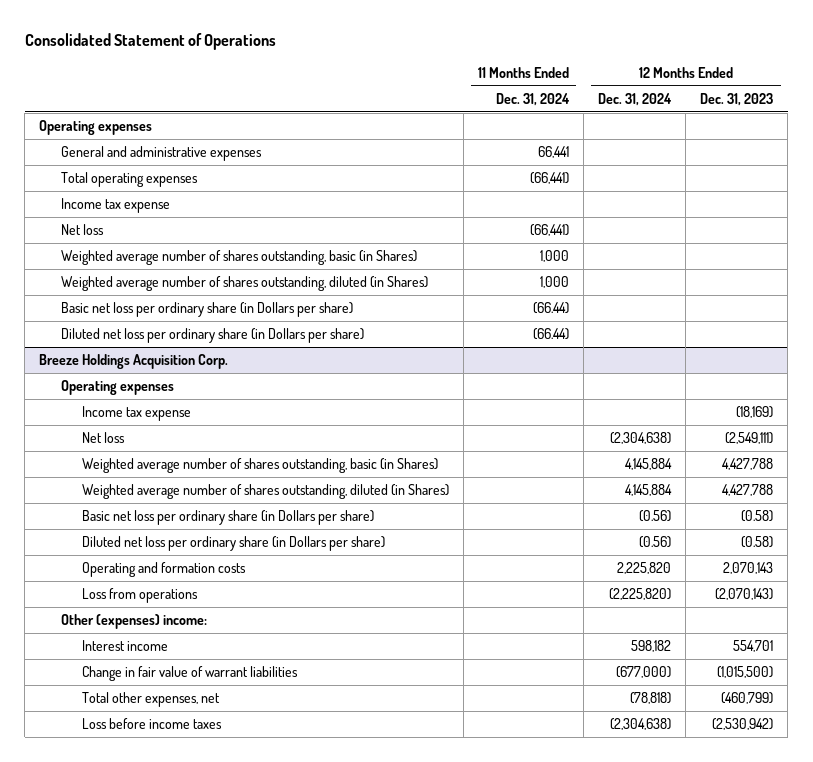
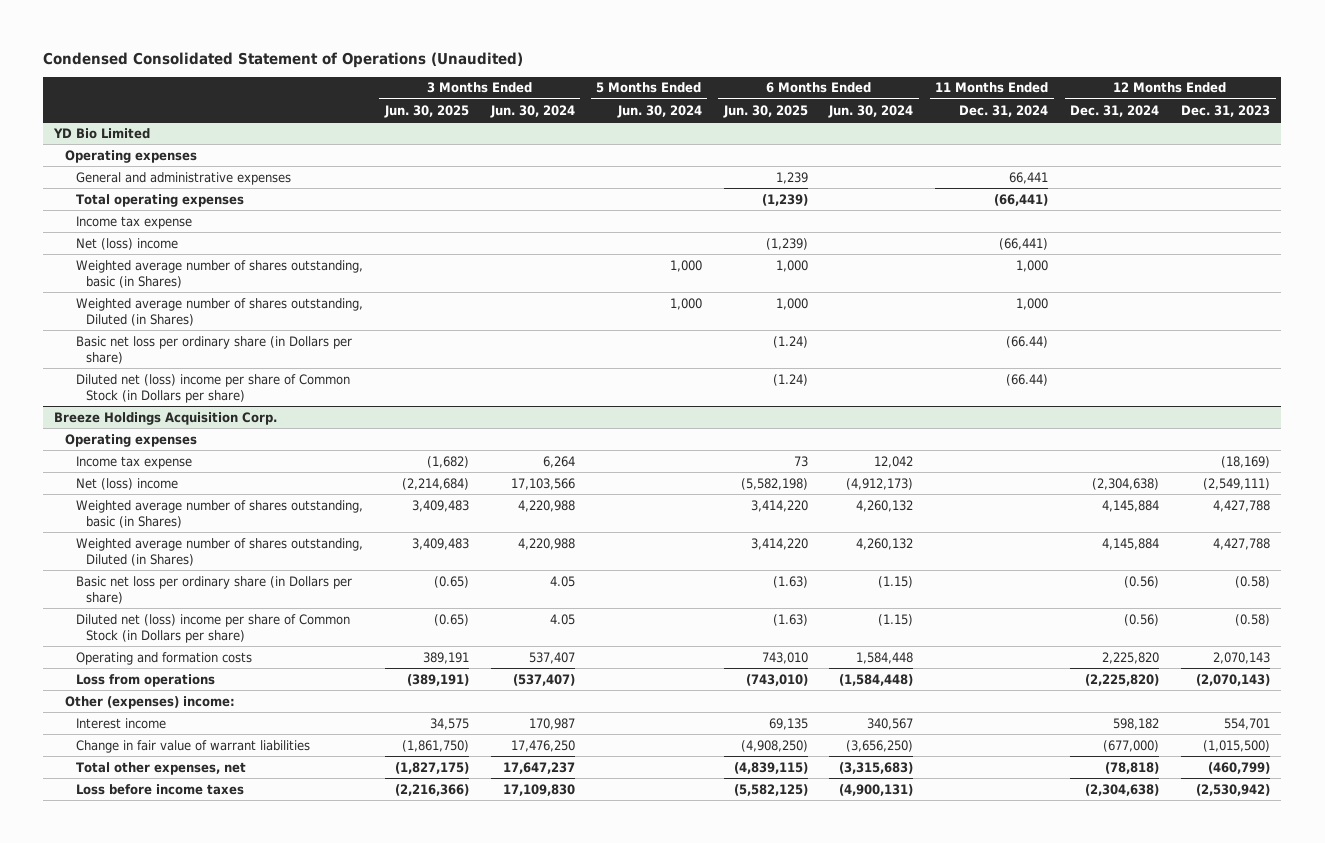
- Consolidated Statement of Operations
+ Condensed Consolidated Statement of Operations (Unaudited)
- | 11 Months Ended Dec. 31, 2024 | 12 Months Ended Dec. 31, 2024 | 12 Months Ended Dec. 31, 2023
+ | 3 Months Ended Jun. 30, 2025 | 3 Months Ended Jun. 30, 2024 | 5 Months Ended Jun. 30, 2024 | 6 Months Ended Jun. 30, 2025 | 6 Months Ended Jun. 30, 2024 | 11 Months Ended Dec. 31, 2024 | 12 Months Ended Dec. 31, 2024 | 12 Months Ended Dec. 31, 2023
+ YD Bio Limited
- Net loss | (66,441) | |
+ Net (loss) income | | | | (1,239) | | (66,441) | |
- Weighted average number of shares outstanding, diluted (in Shares) | 1,000 | |
+ Weighted average number of shares outstanding, Diluted (in Shares) | | | 1,000 | 1,000 | | 1,000 | |
- Diluted net loss per ordinary share (in Dollars per share) | (66.44) | |
+ Diluted net (loss) income per share of Common Stock (in Dollars per share) | | | | (1.24) | | (66.44) | |
@ Breeze Holdings Acquisition Corp.
- Net loss | | (2,304,638) | (2,549,111)
+ Net (loss) income | (2,214,684) | 17,103,566 | | (5,582,198) | (4,912,173) | | (2,304,638) | (2,549,111)
- Weighted average number of shares outstanding, diluted (in Shares) | | 4,145,884 | 4,427,788
+ Weighted average number of shares outstanding, Diluted (in Shares) | 3,409,483 | 4,220,988 | | 3,414,220 | 4,260,132 | | 4,145,884 | 4,427,788
- Diluted net loss per ordinary share (in Dollars per share) | | (0.56) | (0.58)
+ Diluted net (loss) income per share of Common Stock (in Dollars per share) | (0.65) | 4.05 | | (1.63) | (1.15) | | (0.56) | (0.58)

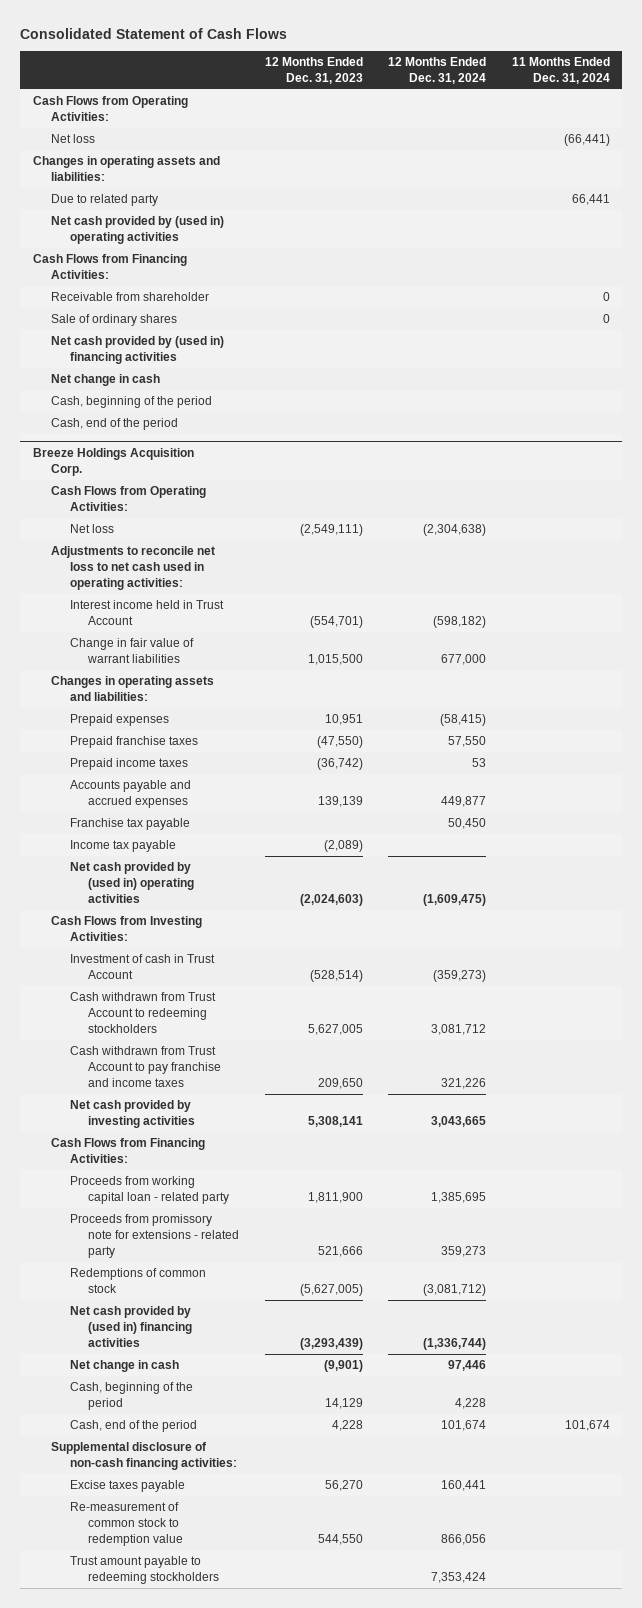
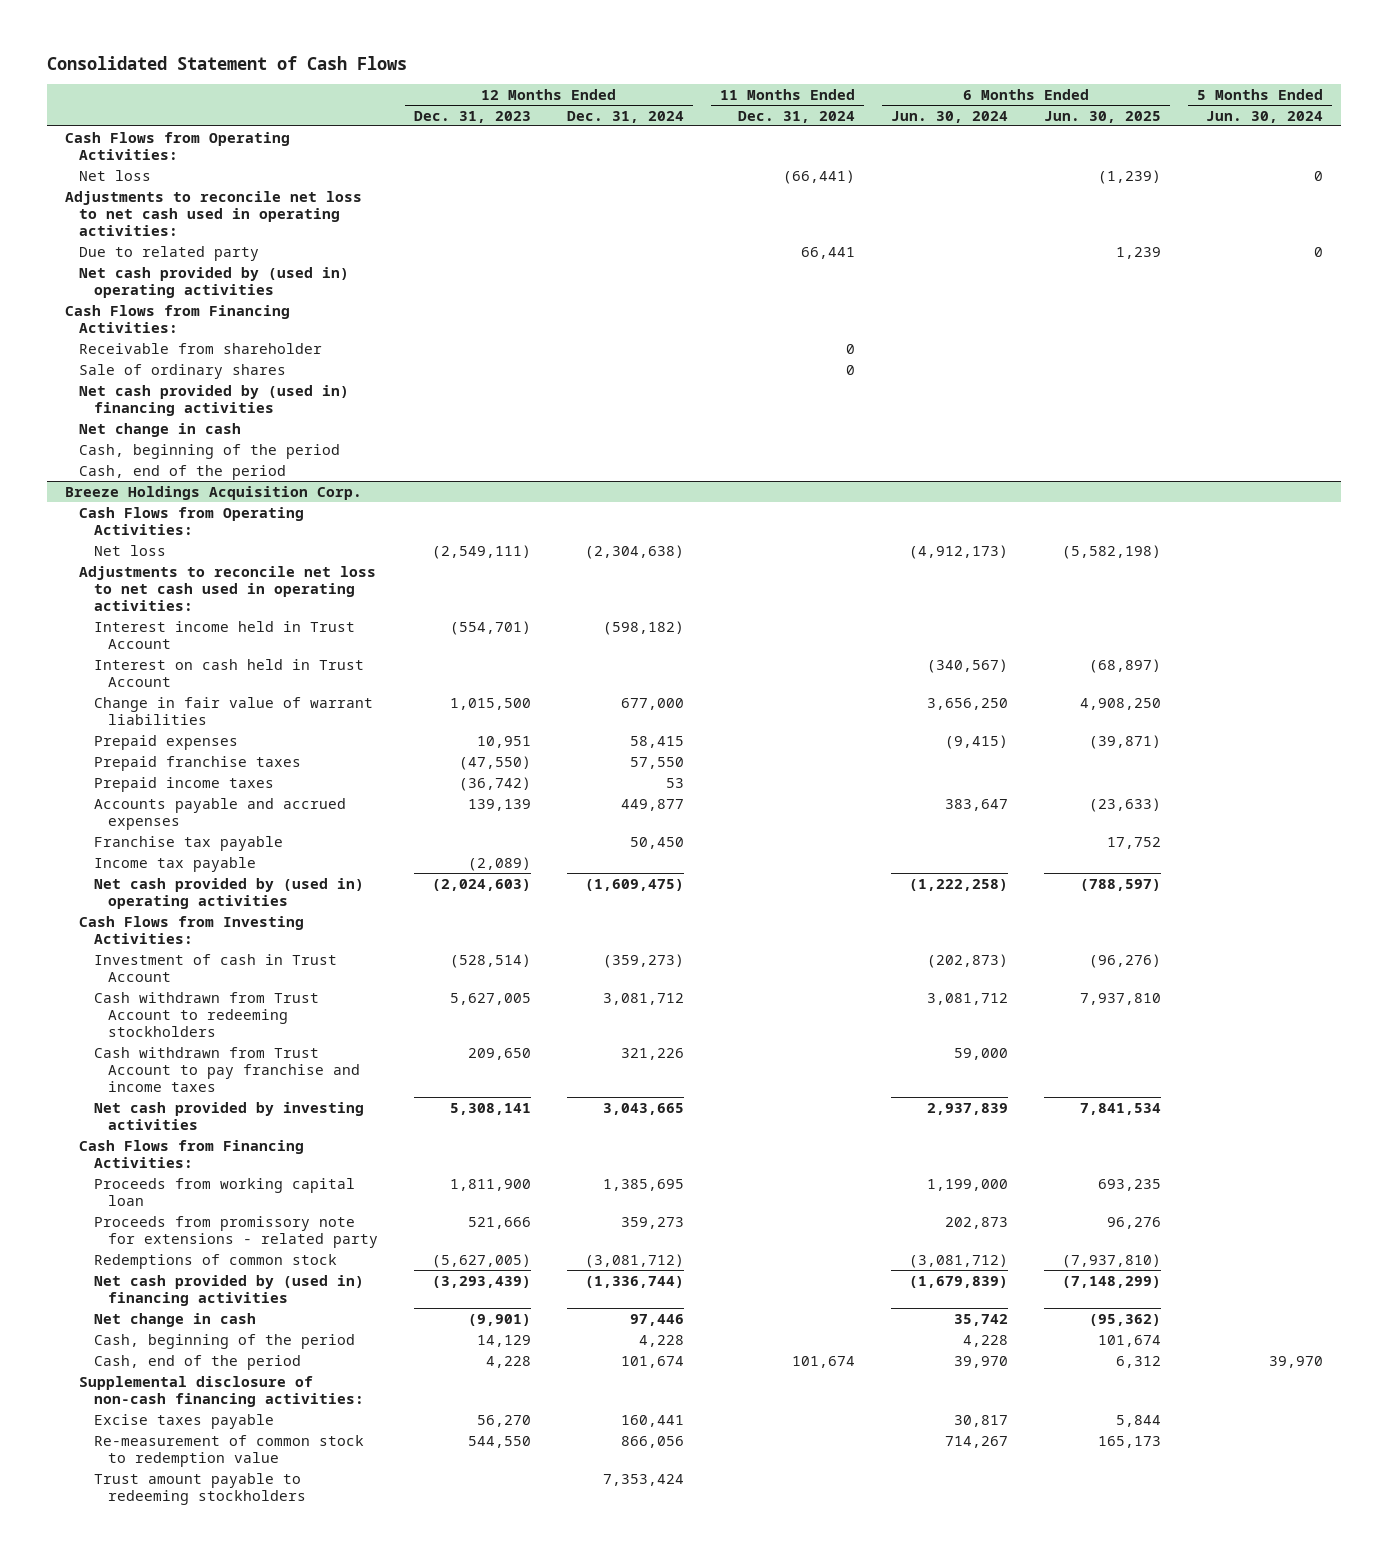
- | 12 Months Ended Dec. 31, 2023 | 12 Months Ended Dec. 31, 2024 | 11 Months Ended Dec. 31, 2024
+ | 12 Months Ended Dec. 31, 2023 | 12 Months Ended Dec. 31, 2024 | 11 Months Ended Dec. 31, 2024 | 6 Months Ended Jun. 30, 2024 | 6 Months Ended Jun. 30, 2025 | 5 Months Ended Jun. 30, 2024
- Changes in operating assets and liabilities:
+ Adjustments to reconcile net loss to net cash used in operating activities:
@ Breeze Holdings Acquisition Corp.
+ Interest on cash held in Trust Account | | | | (340,567) | (68,897) |
- Changes in operating assets and liabilities:
- Prepaid expenses | 10,951 | (58,415) |
+ Prepaid expenses | 10,951 | 58,415 | | (9,415) | (39,871) |
- Proceeds from working capital loan - related party | 1,811,900 | 1,385,695 |
+ Proceeds from working capital loan | 1,811,900 | 1,385,695 | | 1,199,000 | 693,235 |

